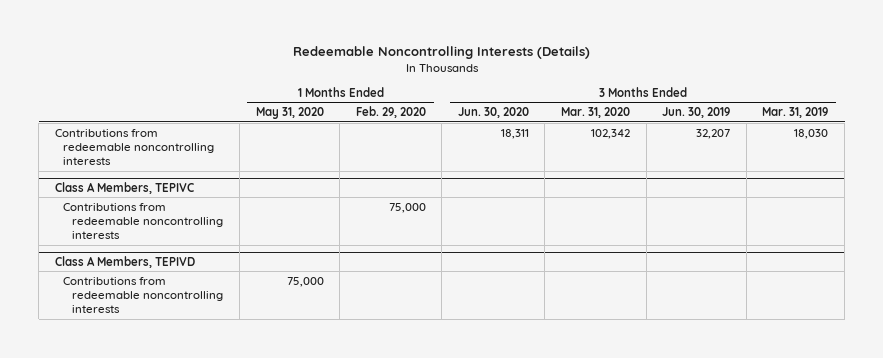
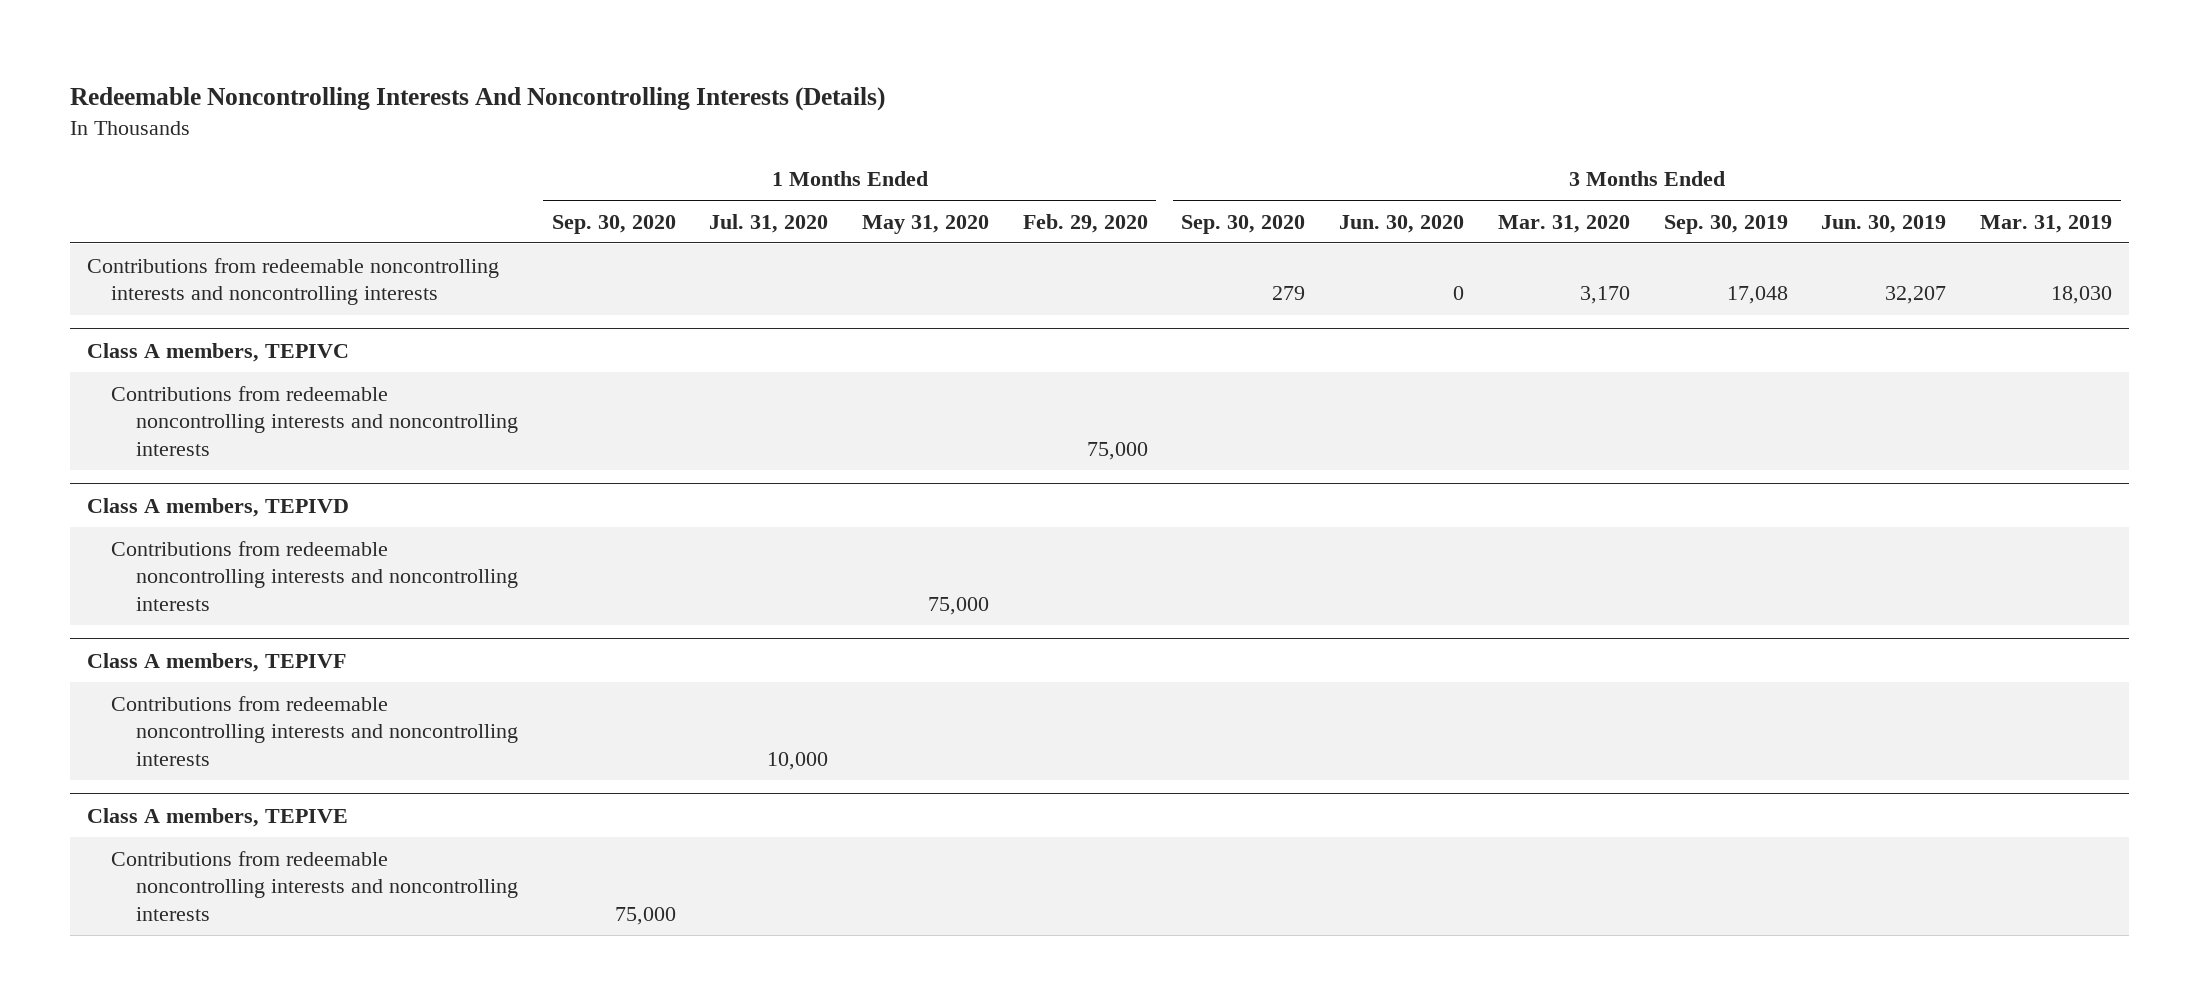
- Redeemable Noncontrolling Interests (Details)
+ Redeemable Noncontrolling Interests And Noncontrolling Interests (Details)
- | 1 Months Ended May 31, 2020 | 1 Months Ended Feb. 29, 2020 | 3 Months Ended Jun. 30, 2020 | 3 Months Ended Mar. 31, 2020 | 3 Months Ended Jun. 30, 2019 | 3 Months Ended Mar. 31, 2019
+ | 1 Months Ended Sep. 30, 2020 | 1 Months Ended Jul. 31, 2020 | 1 Months Ended May 31, 2020 | 1 Months Ended Feb. 29, 2020 | 3 Months Ended Sep. 30, 2020 | 3 Months Ended Jun. 30, 2020 | 3 Months Ended Mar. 31, 2020 | 3 Months Ended Sep. 30, 2019 | 3 Months Ended Jun. 30, 2019 | 3 Months Ended Mar. 31, 2019
- Contributions from redeemable noncontrolling interests | | | 18,311 | 102,342 | 32,207 | 18,030
- Class A Members, TEPIVC
- Contributions from redeemable noncontrolling interests | | 75,000 | | | |
- Class A Members, TEPIVD
- Contributions from redeemable noncontrolling interests | 75,000 | | | | |
+ Contributions from redeemable noncontrolling interests and noncontrolling interests | | | | | 279 | 0 | 3,170 | 17,048 | 32,207 | 18,030
+ Class A members, TEPIVC
+ Contributions from redeemable noncontrolling interests and noncontrolling interests | | | | 75,000 | | | | | |
+ Class A members, TEPIVD
+ Contributions from redeemable noncontrolling interests and noncontrolling interests | | | 75,000 | | | | | | |
+ Class A members, TEPIVF
+ Contributions from redeemable noncontrolling interests and noncontrolling interests | | 10,000 | | | | | | | |
+ Class A members, TEPIVE
+ Contributions from redeemable noncontrolling interests and noncontrolling interests | 75,000 | | | | | | | | |

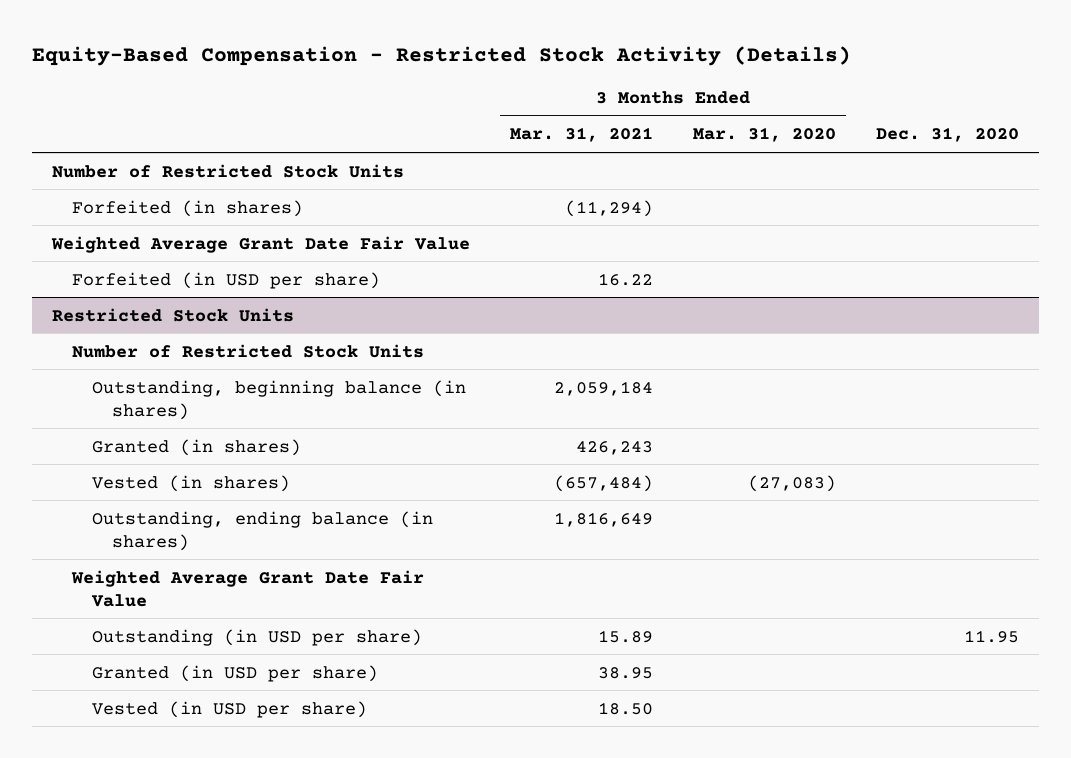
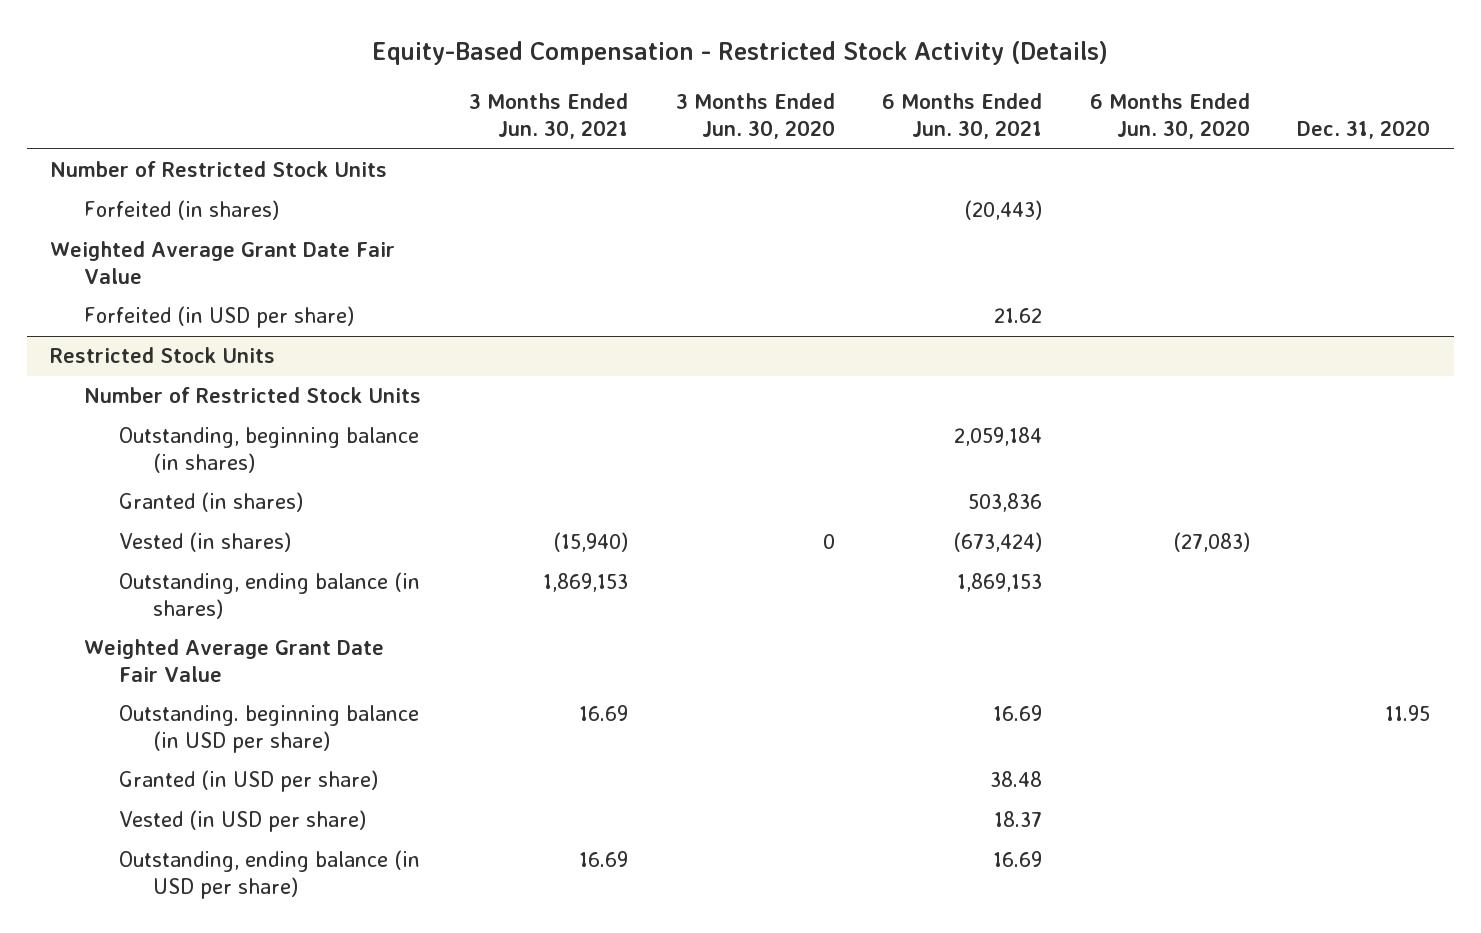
- | 3 Months Ended Mar. 31, 2021 | 3 Months Ended Mar. 31, 2020 | Dec. 31, 2020
+ | 3 Months Ended Jun. 30, 2021 | 3 Months Ended Jun. 30, 2020 | 6 Months Ended Jun. 30, 2021 | 6 Months Ended Jun. 30, 2020 | Dec. 31, 2020
@ Restricted Stock Units
- Outstanding (in USD per share) | 15.89 | | 11.95
+ Outstanding. beginning balance (in USD per share) | 16.69 | | 16.69 | | 11.95
+ Outstanding, ending balance (in USD per share) | 16.69 | | 16.69 | |

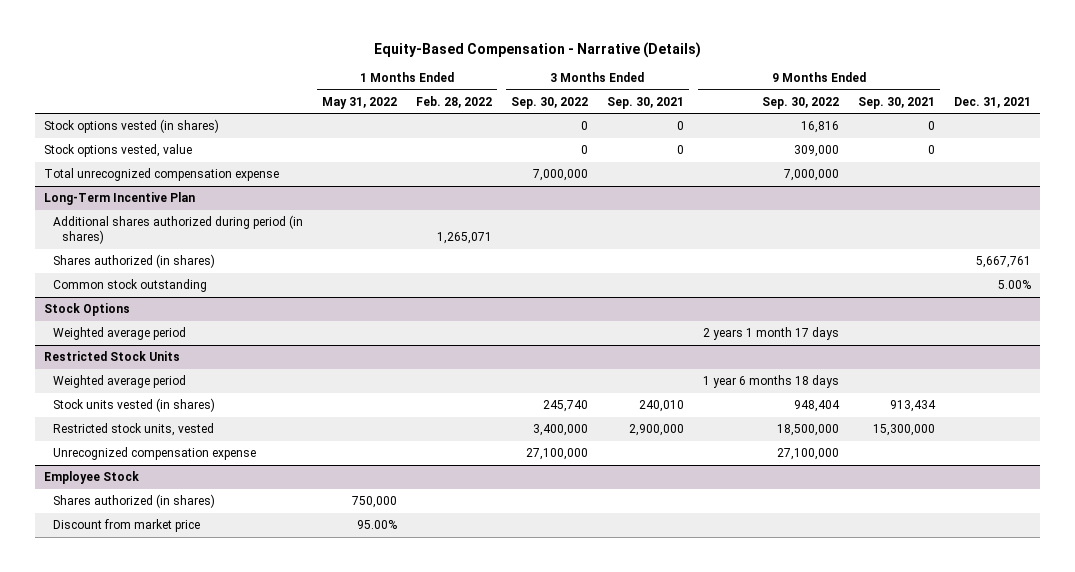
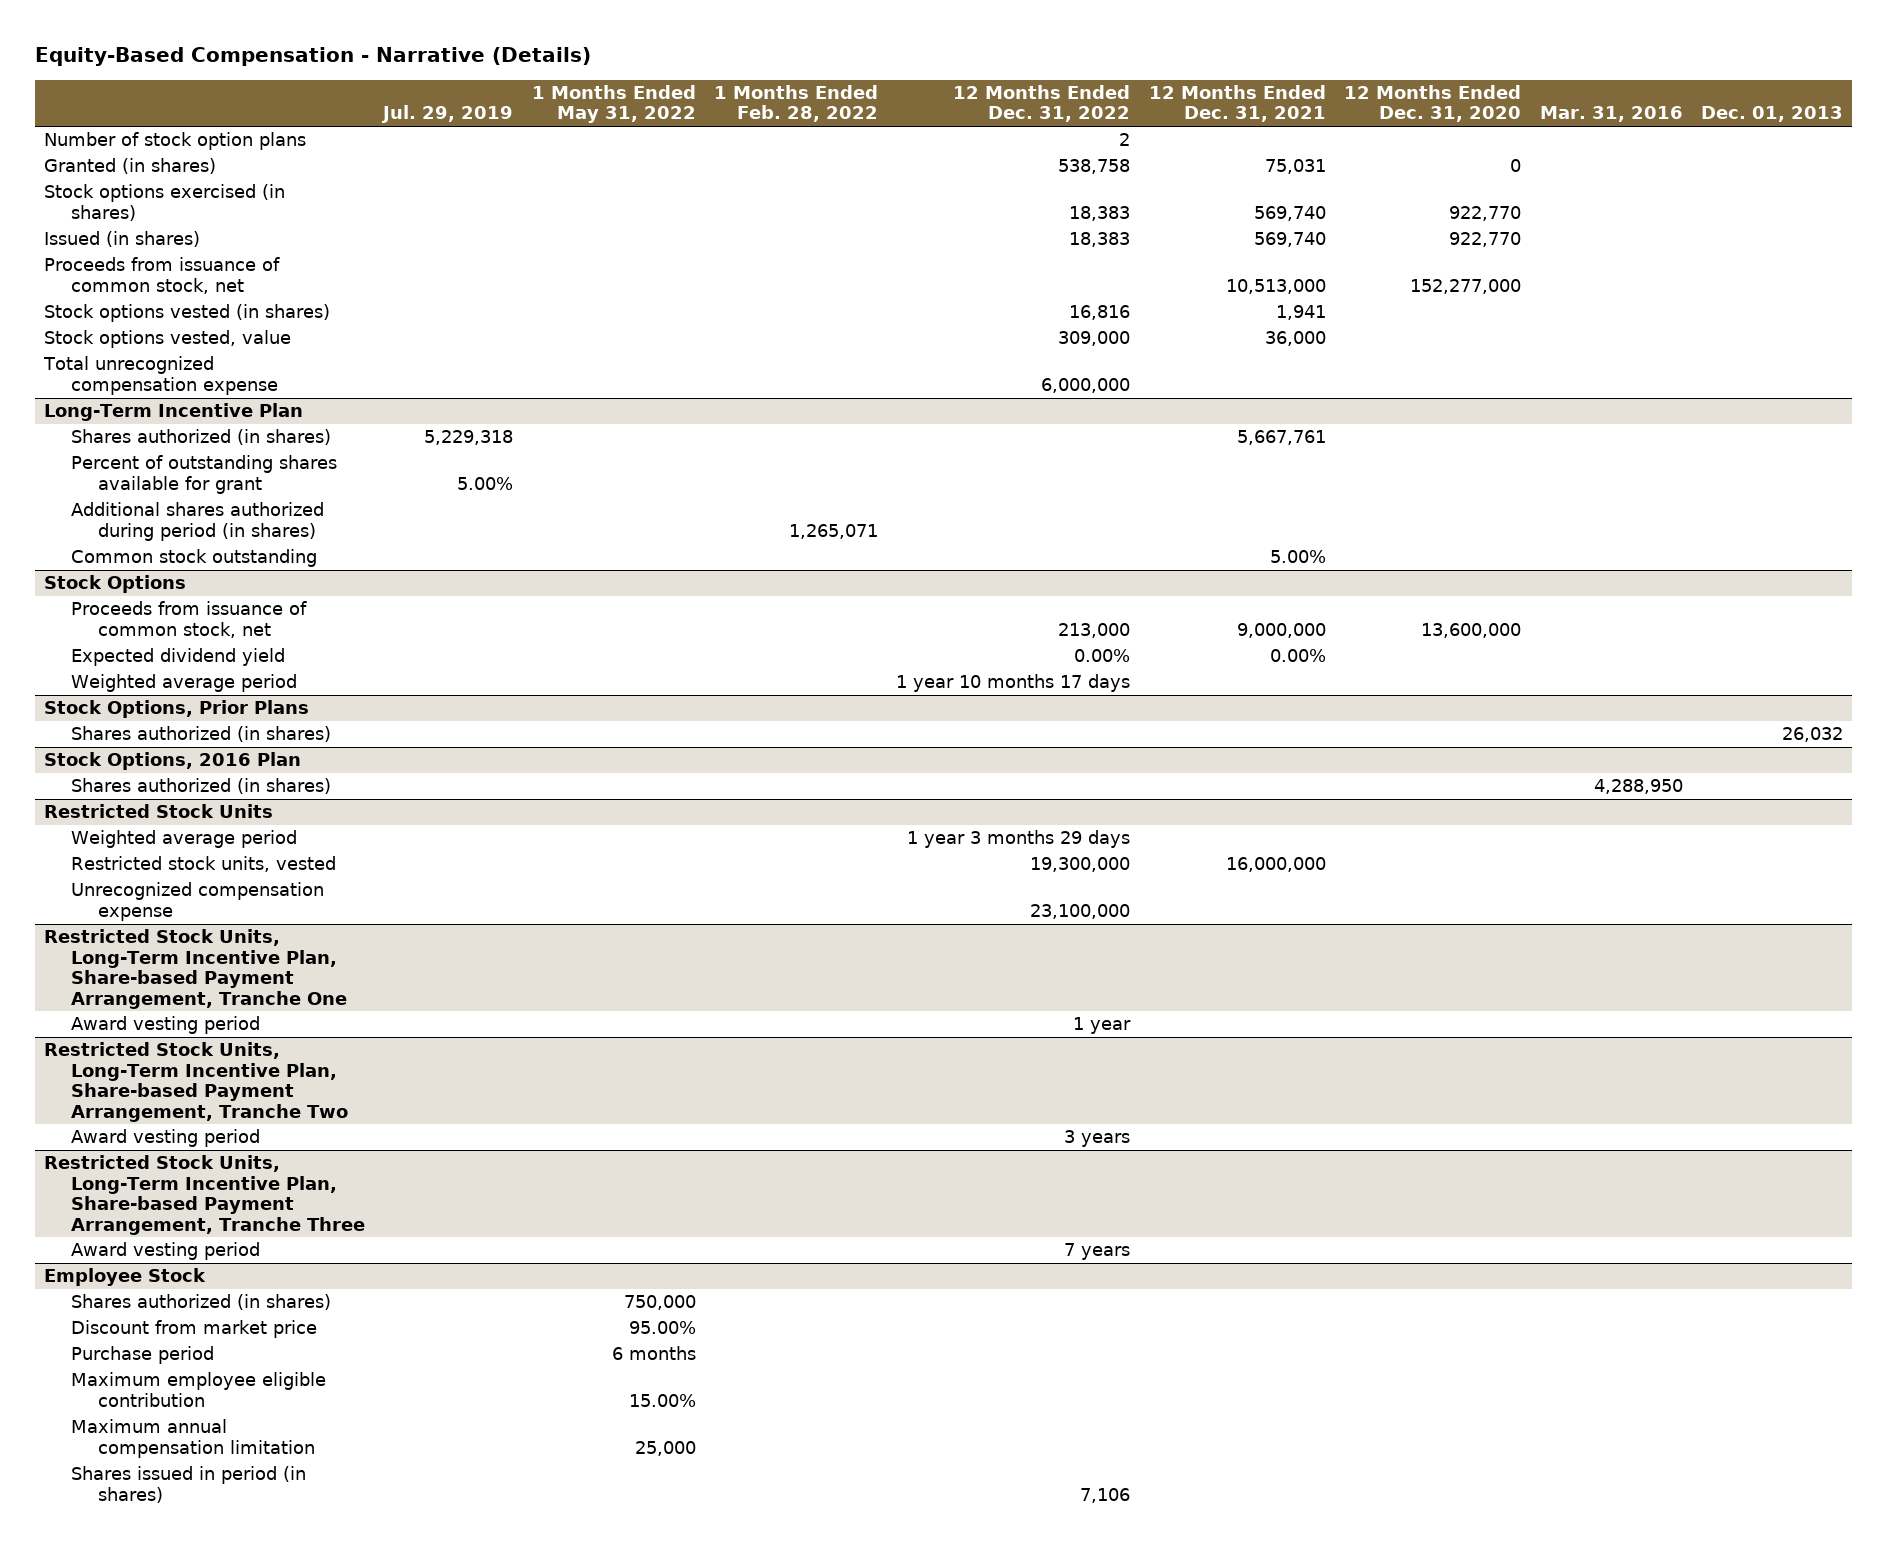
- | 1 Months Ended May 31, 2022 | 1 Months Ended Feb. 28, 2022 | 3 Months Ended Sep. 30, 2022 | 3 Months Ended Sep. 30, 2021 | 9 Months Ended Sep. 30, 2022 | 9 Months Ended Sep. 30, 2021 | Dec. 31, 2021
+ | Jul. 29, 2019 | 1 Months Ended May 31, 2022 | 1 Months Ended Feb. 28, 2022 | 12 Months Ended Dec. 31, 2022 | 12 Months Ended Dec. 31, 2021 | 12 Months Ended Dec. 31, 2020 | Mar. 31, 2016 | Dec. 01, 2013
+ Number of stock option plans | | | | 2 | | | |
+ Granted (in shares) | | | | 538,758 | 75,031 | 0 | |
+ Stock options exercised (in shares) | | | | 18,383 | 569,740 | 922,770 | |
+ Issued (in shares) | | | | 18,383 | 569,740 | 922,770 | |
+ Proceeds from issuance of common stock, net | | | | | 10,513,000 | 152,277,000 | |
@ Long-Term Incentive Plan
+ Percent of outstanding shares available for grant | 5.00% | | | | | | |
moved down: Additional shares authorized during period (in shares) | | | 1,265,071 | | | | |
@ Stock Options
+ Proceeds from issuance of common stock, net | | | | 213,000 | 9,000,000 | 13,600,000 | |
+ Expected dividend yield | | | | 0.00% | 0.00% | | |
+ Stock Options, Prior Plans
+ Shares authorized (in shares) | | | | | | | | 26,032
+ Stock Options, 2016 Plan
+ Shares authorized (in shares) | | | | | | | 4,288,950 |
@ Restricted Stock Units
- Stock units vested (in shares) | | | 245,740 | 240,010 | 948,404 | 913,434 |
+ Restricted Stock Units, Long-Term Incentive Plan, Share-based Payment Arrangement, Tranche One
+ Award vesting period | | | | 1 year | | | |
+ Restricted Stock Units, Long-Term Incentive Plan, Share-based Payment Arrangement, Tranche Two
+ Award vesting period | | | | 3 years | | | |
+ Restricted Stock Units, Long-Term Incentive Plan, Share-based Payment Arrangement, Tranche Three
+ Award vesting period | | | | 7 years | | | |
@ Employee Stock
+ Purchase period | | 6 months | | | | | |
+ Maximum employee eligible contribution | | 15.00% | | | | | |
+ Maximum annual compensation limitation | | 25,000 | | | | | |
+ Shares issued in period (in shares) | | | | 7,106 | | | |

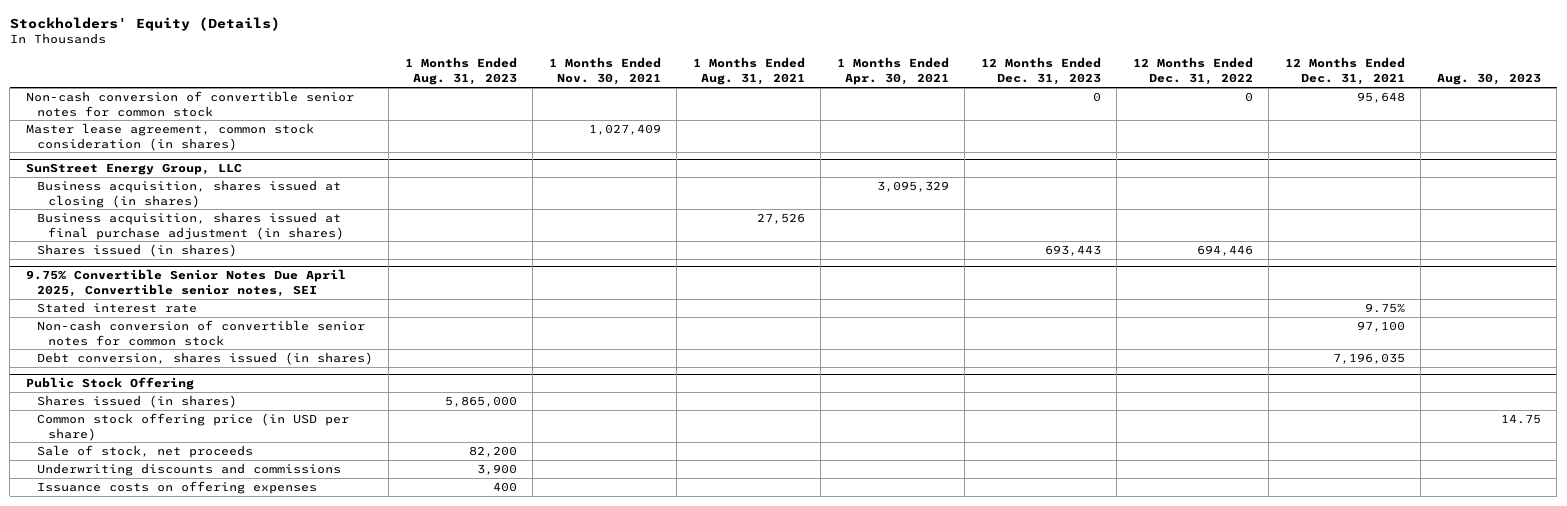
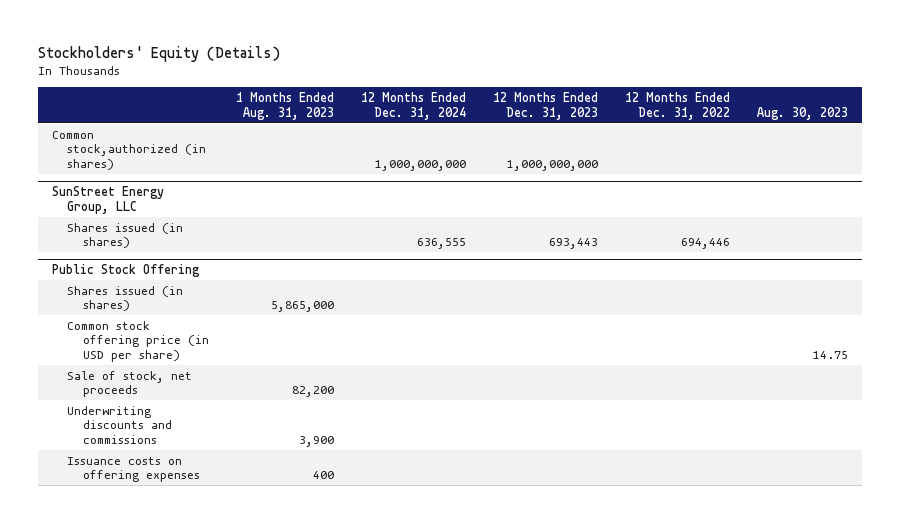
- | 1 Months Ended Aug. 31, 2023 | 1 Months Ended Nov. 30, 2021 | 1 Months Ended Aug. 31, 2021 | 1 Months Ended Apr. 30, 2021 | 12 Months Ended Dec. 31, 2023 | 12 Months Ended Dec. 31, 2022 | 12 Months Ended Dec. 31, 2021 | Aug. 30, 2023
+ | 1 Months Ended Aug. 31, 2023 | 12 Months Ended Dec. 31, 2024 | 12 Months Ended Dec. 31, 2023 | 12 Months Ended Dec. 31, 2022 | Aug. 30, 2023
- Non-cash conversion of convertible senior notes for common stock | | | | | 0 | 0 | 95,648 |
- Master lease agreement, common stock consideration (in shares) | | 1,027,409 | | | | | |
+ Common stock,authorized (in shares) | | 1,000,000,000 | 1,000,000,000 | |
@ SunStreet Energy Group, LLC
- Business acquisition, shares issued at closing (in shares) | | | | 3,095,329 | | | |
- Business acquisition, shares issued at final purchase adjustment (in shares) | | | 27,526 | | | | |
- 9.75% Convertible Senior Notes Due April 2025, Convertible senior notes, SEI
- Stated interest rate | | | | | | | 9.75% |
- Non-cash conversion of convertible senior notes for common stock | | | | | | | 97,100 |
- Debt conversion, shares issued (in shares) | | | | | | | 7,196,035 |

